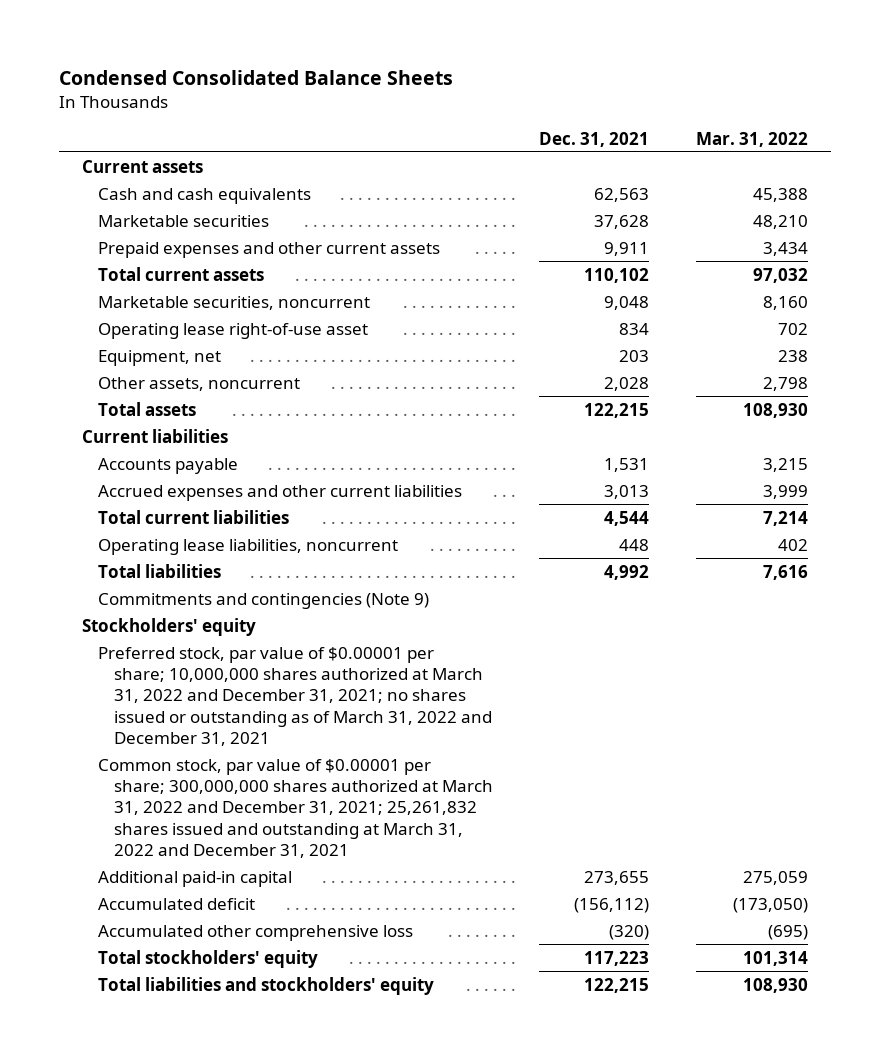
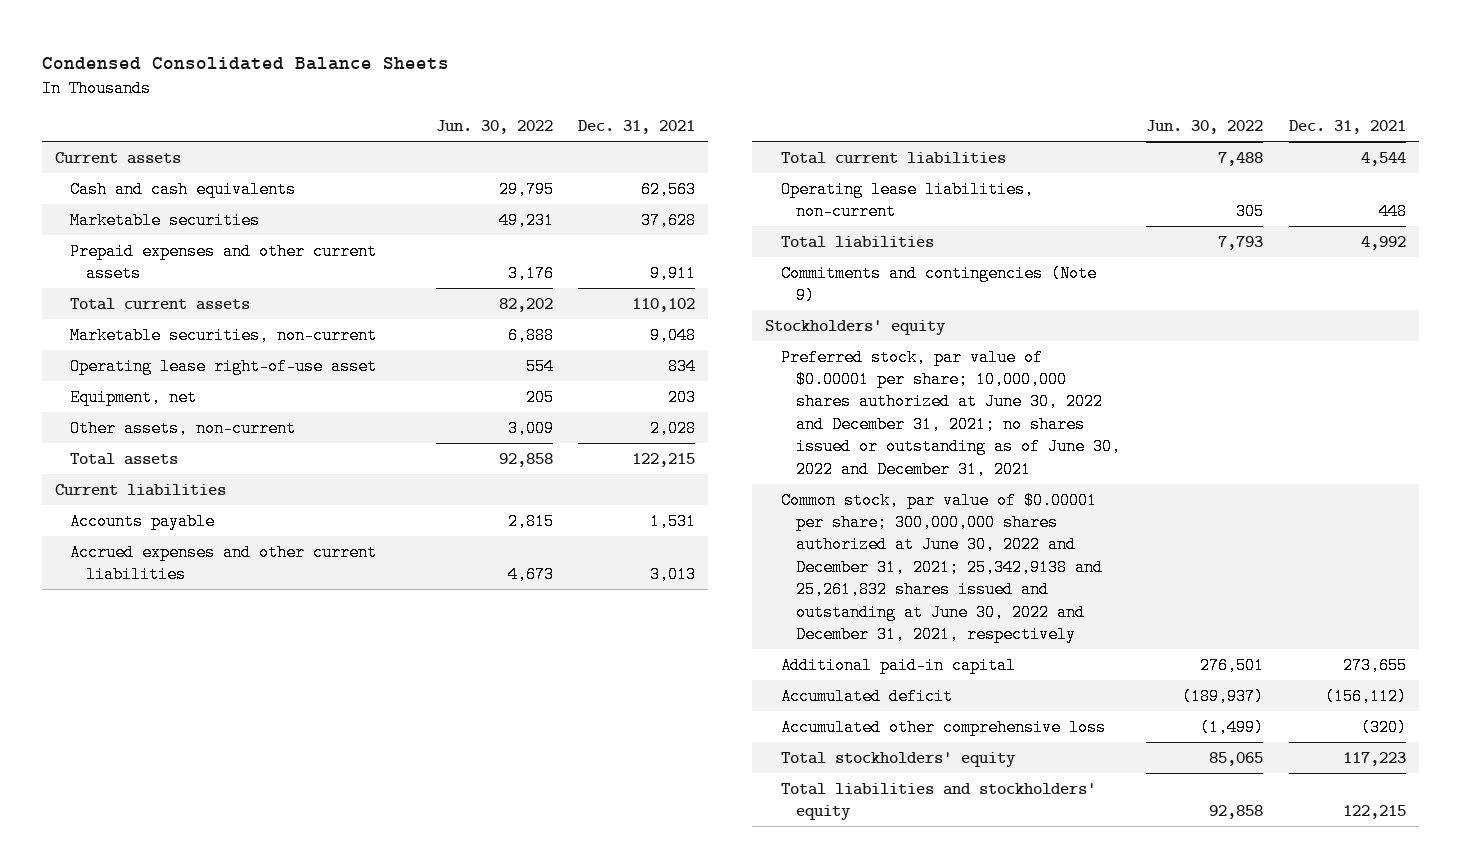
- | Dec. 31, 2021 | Mar. 31, 2022
+ | Jun. 30, 2022 | Dec. 31, 2021
- Marketable securities, noncurrent | 9,048 | 8,160
+ Marketable securities, non-current | 6,888 | 9,048
- Other assets, noncurrent | 2,028 | 2,798
+ Other assets, non-current | 3,009 | 2,028
- Operating lease liabilities, noncurrent | 448 | 402
+ Operating lease liabilities, non-current | 305 | 448
- Preferred stock, par value of $0.00001 per share; 10,000,000 shares authorized at March 31, 2022 and December 31, 2021; no shares issued or outstanding as of March 31, 2022 and December 31, 2021
- Common stock, par value of $0.00001 per share; 300,000,000 shares authorized at March 31, 2022 and December 31, 2021; 25,261,832 shares issued and outstanding at March 31, 2022 and December 31, 2021
+ Preferred stock, par value of $0.00001 per share; 10,000,000 shares authorized at June 30, 2022 and December 31, 2021; no shares issued or outstanding as of June 30, 2022 and December 31, 2021
+ Common stock, par value of $0.00001 per share; 300,000,000 shares authorized at June 30, 2022 and December 31, 2021; 25,342,9138 and 25,261,832 shares issued and outstanding at June 30, 2022 and December 31, 2021, respectively

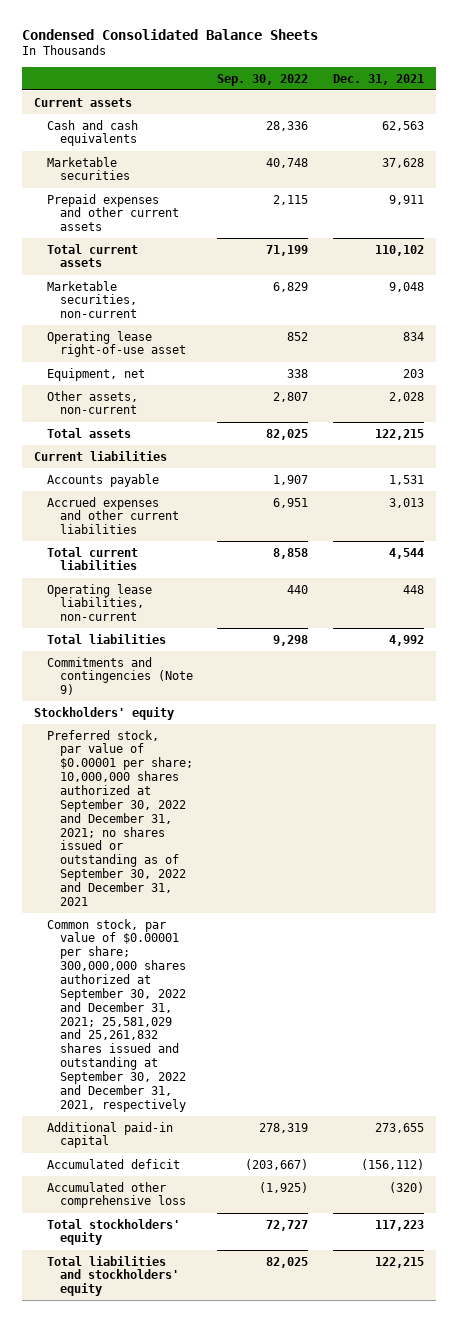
- | Jun. 30, 2022 | Dec. 31, 2021
+ | Sep. 30, 2022 | Dec. 31, 2021
- Preferred stock, par value of $0.00001 per share; 10,000,000 shares authorized at June 30, 2022 and December 31, 2021; no shares issued or outstanding as of June 30, 2022 and December 31, 2021
- Common stock, par value of $0.00001 per share; 300,000,000 shares authorized at June 30, 2022 and December 31, 2021; 25,342,9138 and 25,261,832 shares issued and outstanding at June 30, 2022 and December 31, 2021, respectively
+ Preferred stock, par value of $0.00001 per share; 10,000,000 shares authorized at September 30, 2022 and December 31, 2021; no shares issued or outstanding as of September 30, 2022 and December 31, 2021
+ Common stock, par value of $0.00001 per share; 300,000,000 shares authorized at September 30, 2022 and December 31, 2021; 25,581,029 and 25,261,832 shares issued and outstanding at September 30, 2022 and December 31, 2021, respectively

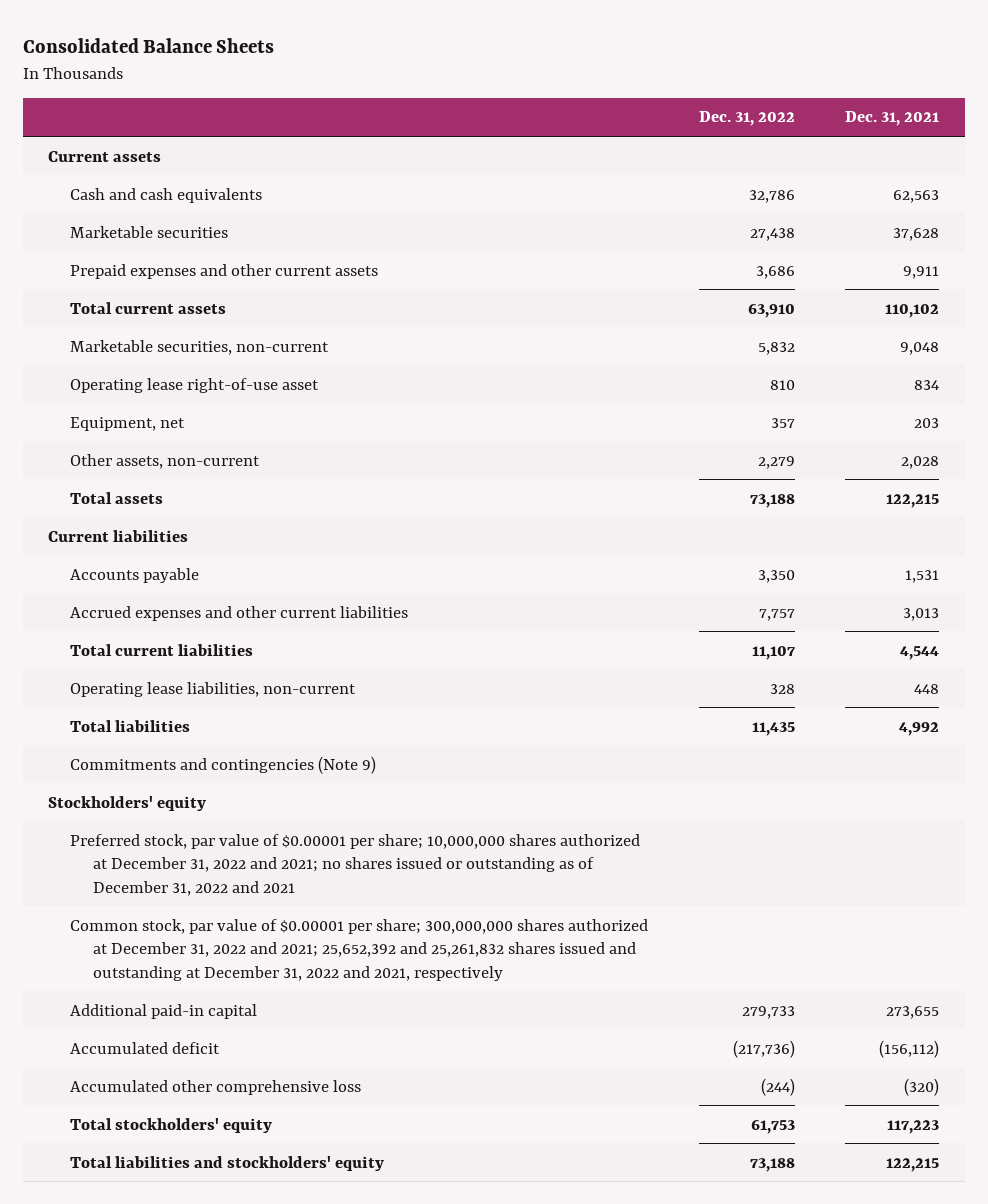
- Condensed Consolidated Balance Sheets
+ Consolidated Balance Sheets
- | Sep. 30, 2022 | Dec. 31, 2021
+ | Dec. 31, 2022 | Dec. 31, 2021
- Preferred stock, par value of $0.00001 per share; 10,000,000 shares authorized at September 30, 2022 and December 31, 2021; no shares issued or outstanding as of September 30, 2022 and December 31, 2021
- Common stock, par value of $0.00001 per share; 300,000,000 shares authorized at September 30, 2022 and December 31, 2021; 25,581,029 and 25,261,832 shares issued and outstanding at September 30, 2022 and December 31, 2021, respectively
+ Preferred stock, par value of $0.00001 per share; 10,000,000 shares authorized at December 31, 2022 and 2021; no shares issued or outstanding as of December 31, 2022 and 2021
+ Common stock, par value of $0.00001 per share; 300,000,000 shares authorized at December 31, 2022 and 2021; 25,652,392 and 25,261,832 shares issued and outstanding at December 31, 2022 and 2021, respectively

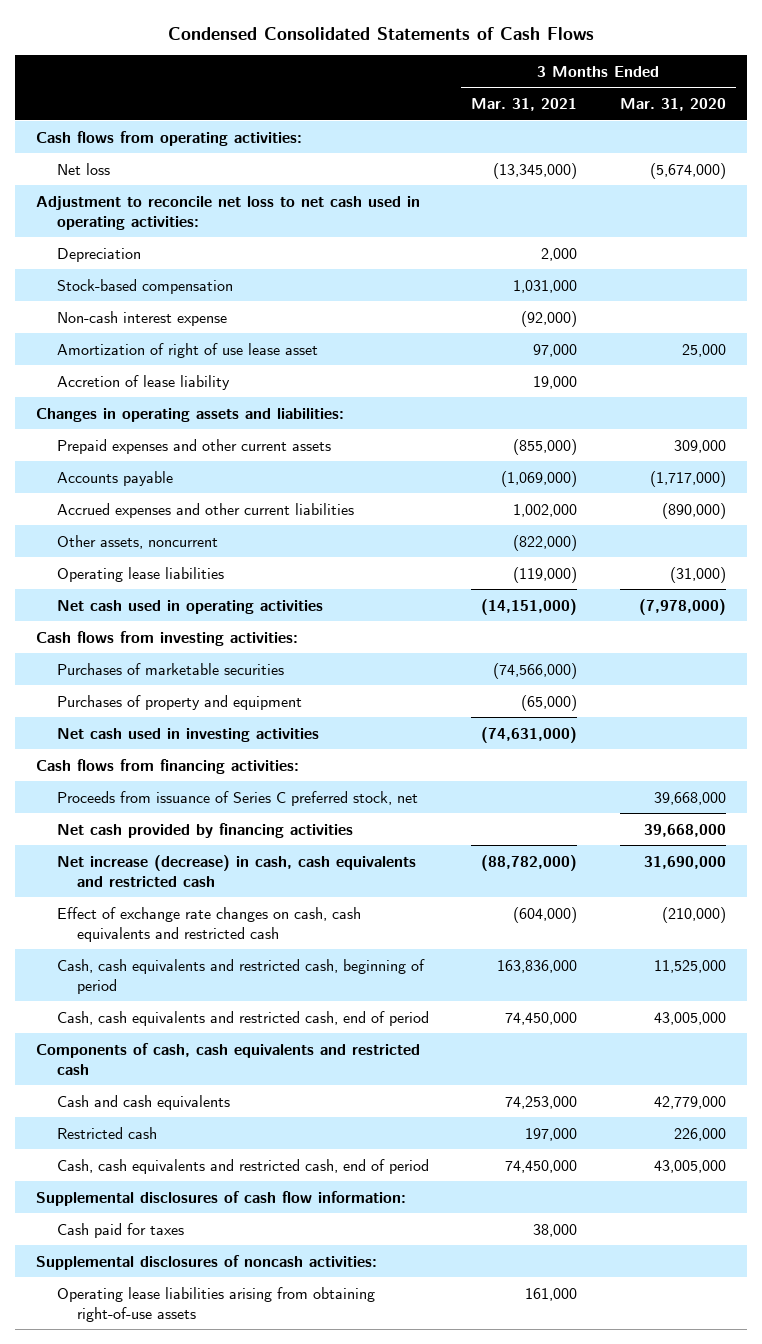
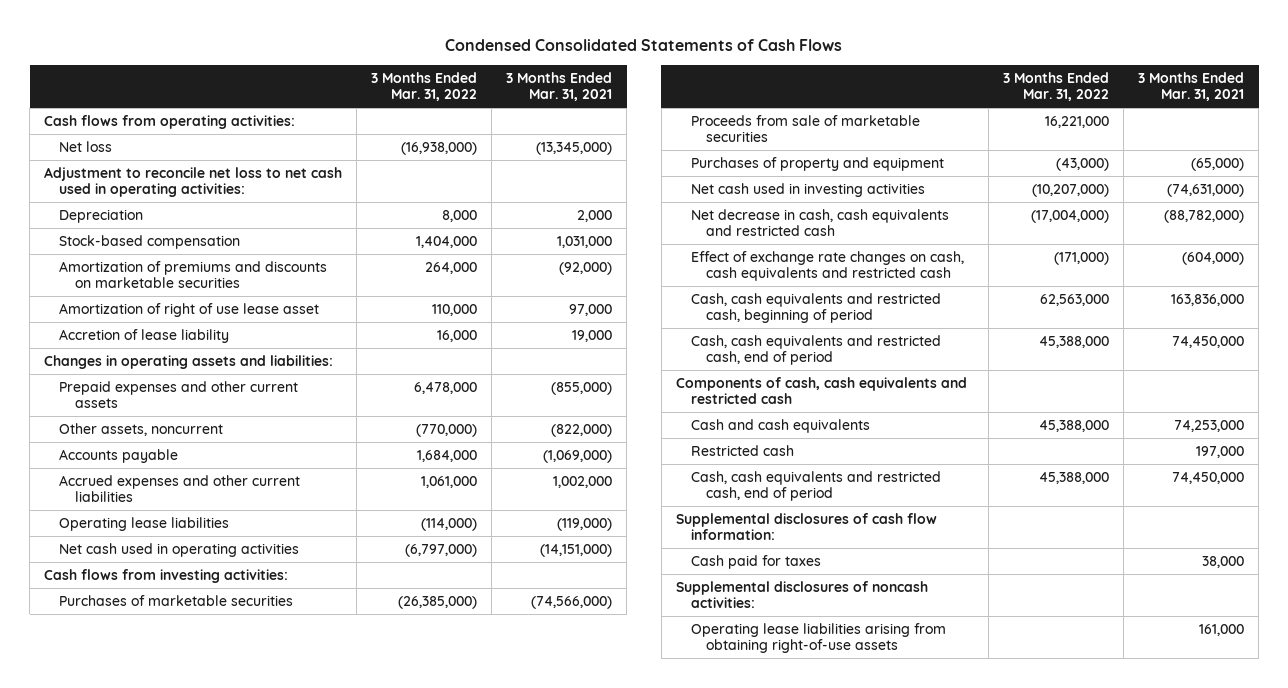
- | 3 Months Ended Mar. 31, 2021 | 3 Months Ended Mar. 31, 2020
+ | 3 Months Ended Mar. 31, 2022 | 3 Months Ended Mar. 31, 2021
- Non-cash interest expense | (92,000) |
+ Amortization of premiums and discounts on marketable securities | 264,000 | (92,000)
moved up: Other assets, noncurrent | (770,000) | (822,000)
+ Proceeds from sale of marketable securities | 16,221,000 |
- Cash flows from financing activities:
- Proceeds from issuance of Series C preferred stock, net | | 39,668,000
- Net cash provided by financing activities | | 39,668,000
- Net increase (decrease) in cash, cash equivalents and restricted cash | (88,782,000) | 31,690,000
+ Net decrease in cash, cash equivalents and restricted cash | (17,004,000) | (88,782,000)

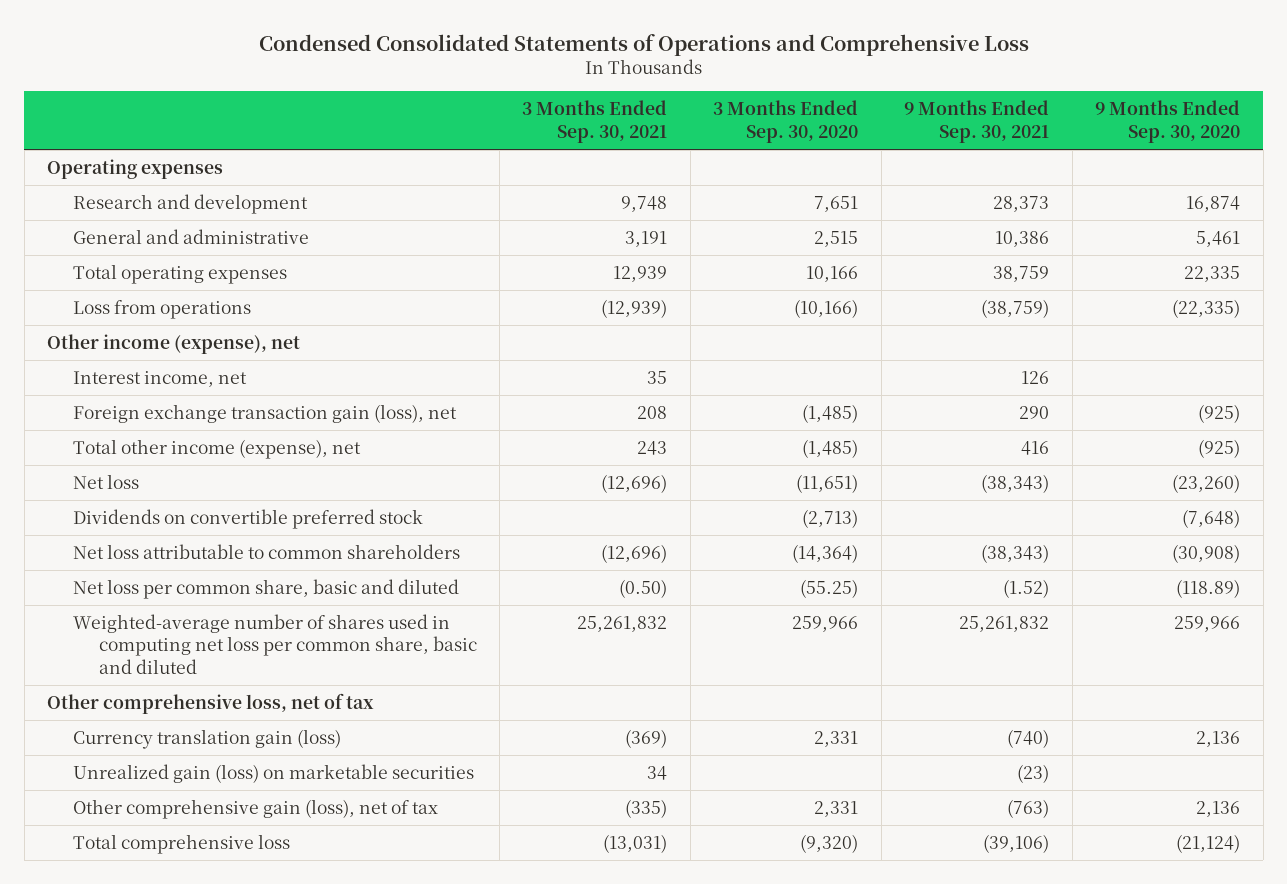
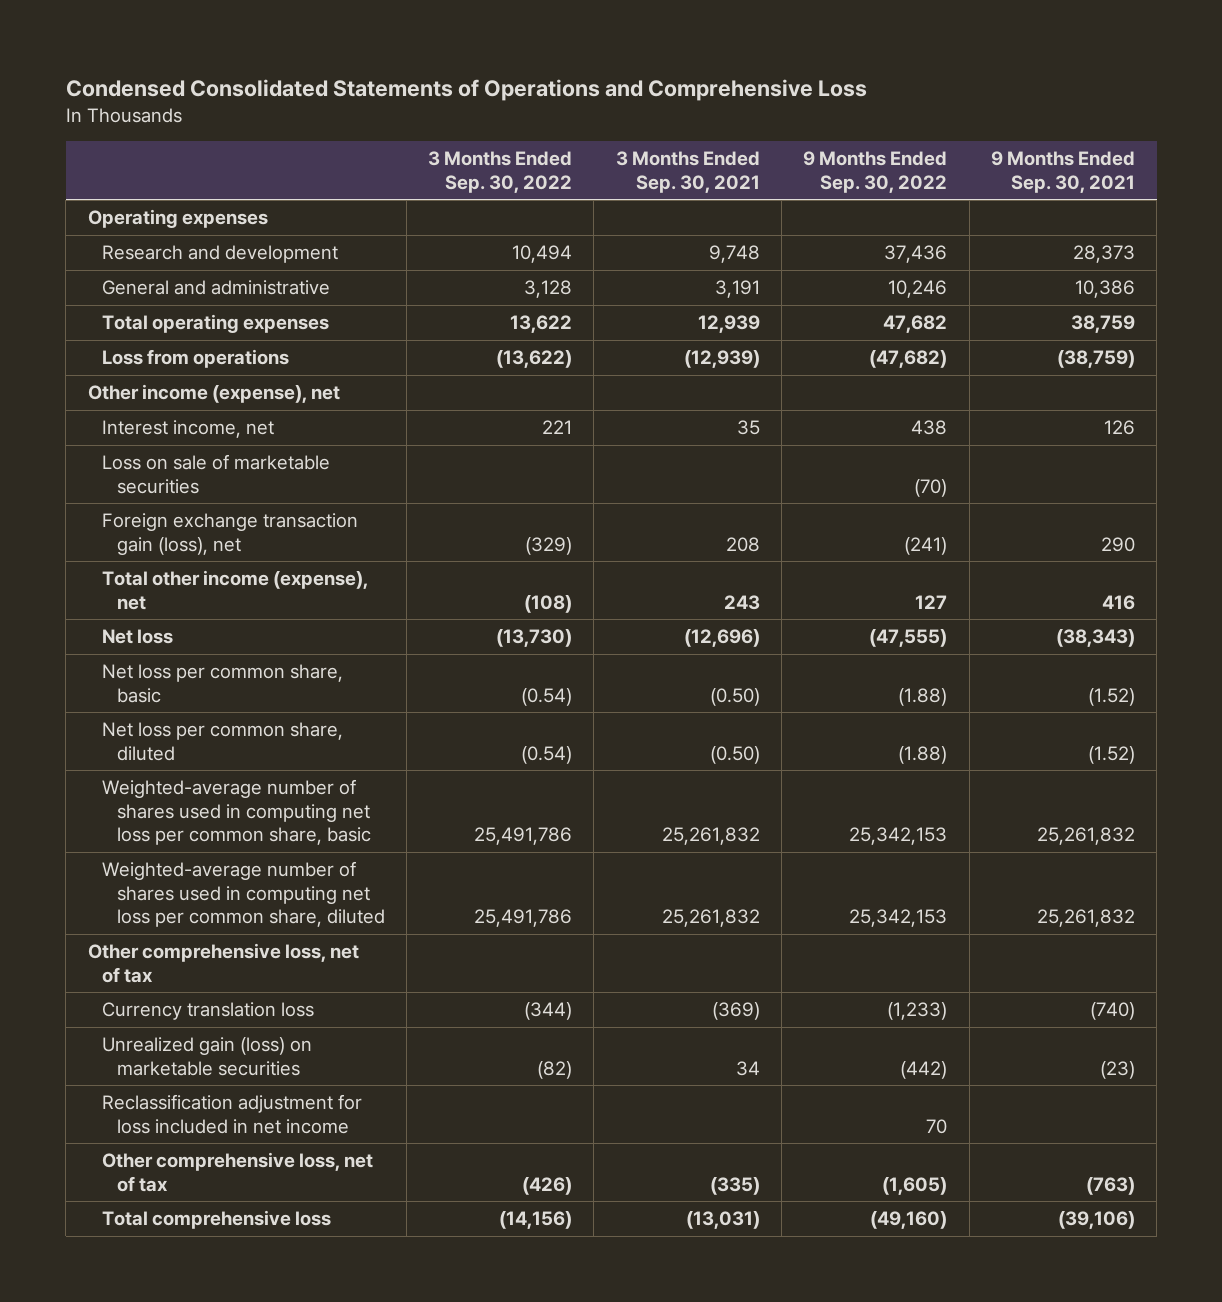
- | 3 Months Ended Sep. 30, 2021 | 3 Months Ended Sep. 30, 2020 | 9 Months Ended Sep. 30, 2021 | 9 Months Ended Sep. 30, 2020
+ | 3 Months Ended Sep. 30, 2022 | 3 Months Ended Sep. 30, 2021 | 9 Months Ended Sep. 30, 2022 | 9 Months Ended Sep. 30, 2021
+ Loss on sale of marketable securities | | | (70) |
- Dividends on convertible preferred stock | | (2,713) | | (7,648)
- Net loss attributable to common shareholders | (12,696) | (14,364) | (38,343) | (30,908)
- Net loss per common share, basic and diluted | (0.50) | (55.25) | (1.52) | (118.89)
- Weighted-average number of shares used in computing net loss per common share, basic and diluted | 25,261,832 | 259,966 | 25,261,832 | 259,966
+ Net loss per common share, basic | (0.54) | (0.50) | (1.88) | (1.52)
+ Net loss per common share, diluted | (0.54) | (0.50) | (1.88) | (1.52)
+ Weighted-average number of shares used in computing net loss per common share, basic | 25,491,786 | 25,261,832 | 25,342,153 | 25,261,832
+ Weighted-average number of shares used in computing net loss per common share, diluted | 25,491,786 | 25,261,832 | 25,342,153 | 25,261,832
- Currency translation gain (loss) | (369) | 2,331 | (740) | 2,136
+ Currency translation loss | (344) | (369) | (1,233) | (740)
- Other comprehensive gain (loss), net of tax | (335) | 2,331 | (763) | 2,136
+ Reclassification adjustment for loss included in net income | | | 70 |
+ Other comprehensive loss, net of tax | (426) | (335) | (1,605) | (763)

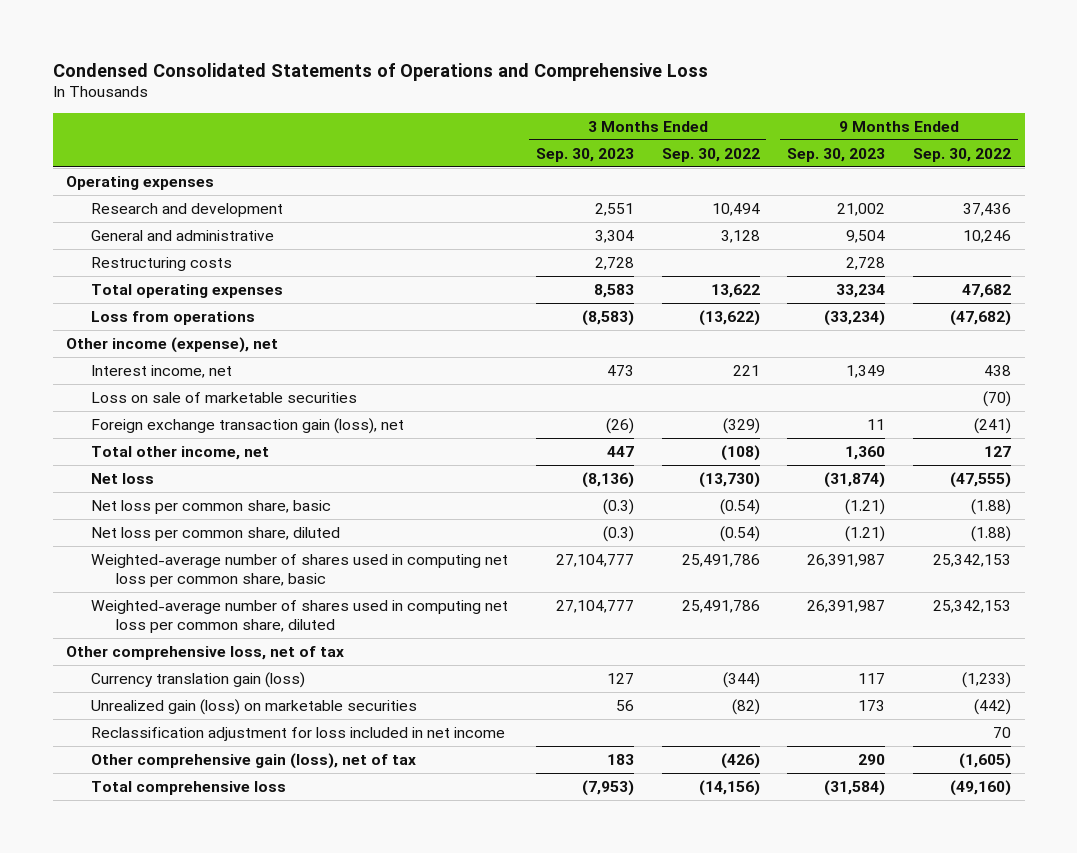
- | 3 Months Ended Sep. 30, 2022 | 3 Months Ended Sep. 30, 2021 | 9 Months Ended Sep. 30, 2022 | 9 Months Ended Sep. 30, 2021
+ | 3 Months Ended Sep. 30, 2023 | 3 Months Ended Sep. 30, 2022 | 9 Months Ended Sep. 30, 2023 | 9 Months Ended Sep. 30, 2022
+ Restructuring costs | 2,728 | | 2,728 |
- Total other income (expense), net | (108) | 243 | 127 | 416
+ Total other income, net | 447 | (108) | 1,360 | 127
- Currency translation loss | (344) | (369) | (1,233) | (740)
+ Currency translation gain (loss) | 127 | (344) | 117 | (1,233)
- Other comprehensive loss, net of tax | (426) | (335) | (1,605) | (763)
+ Other comprehensive gain (loss), net of tax | 183 | (426) | 290 | (1,605)

